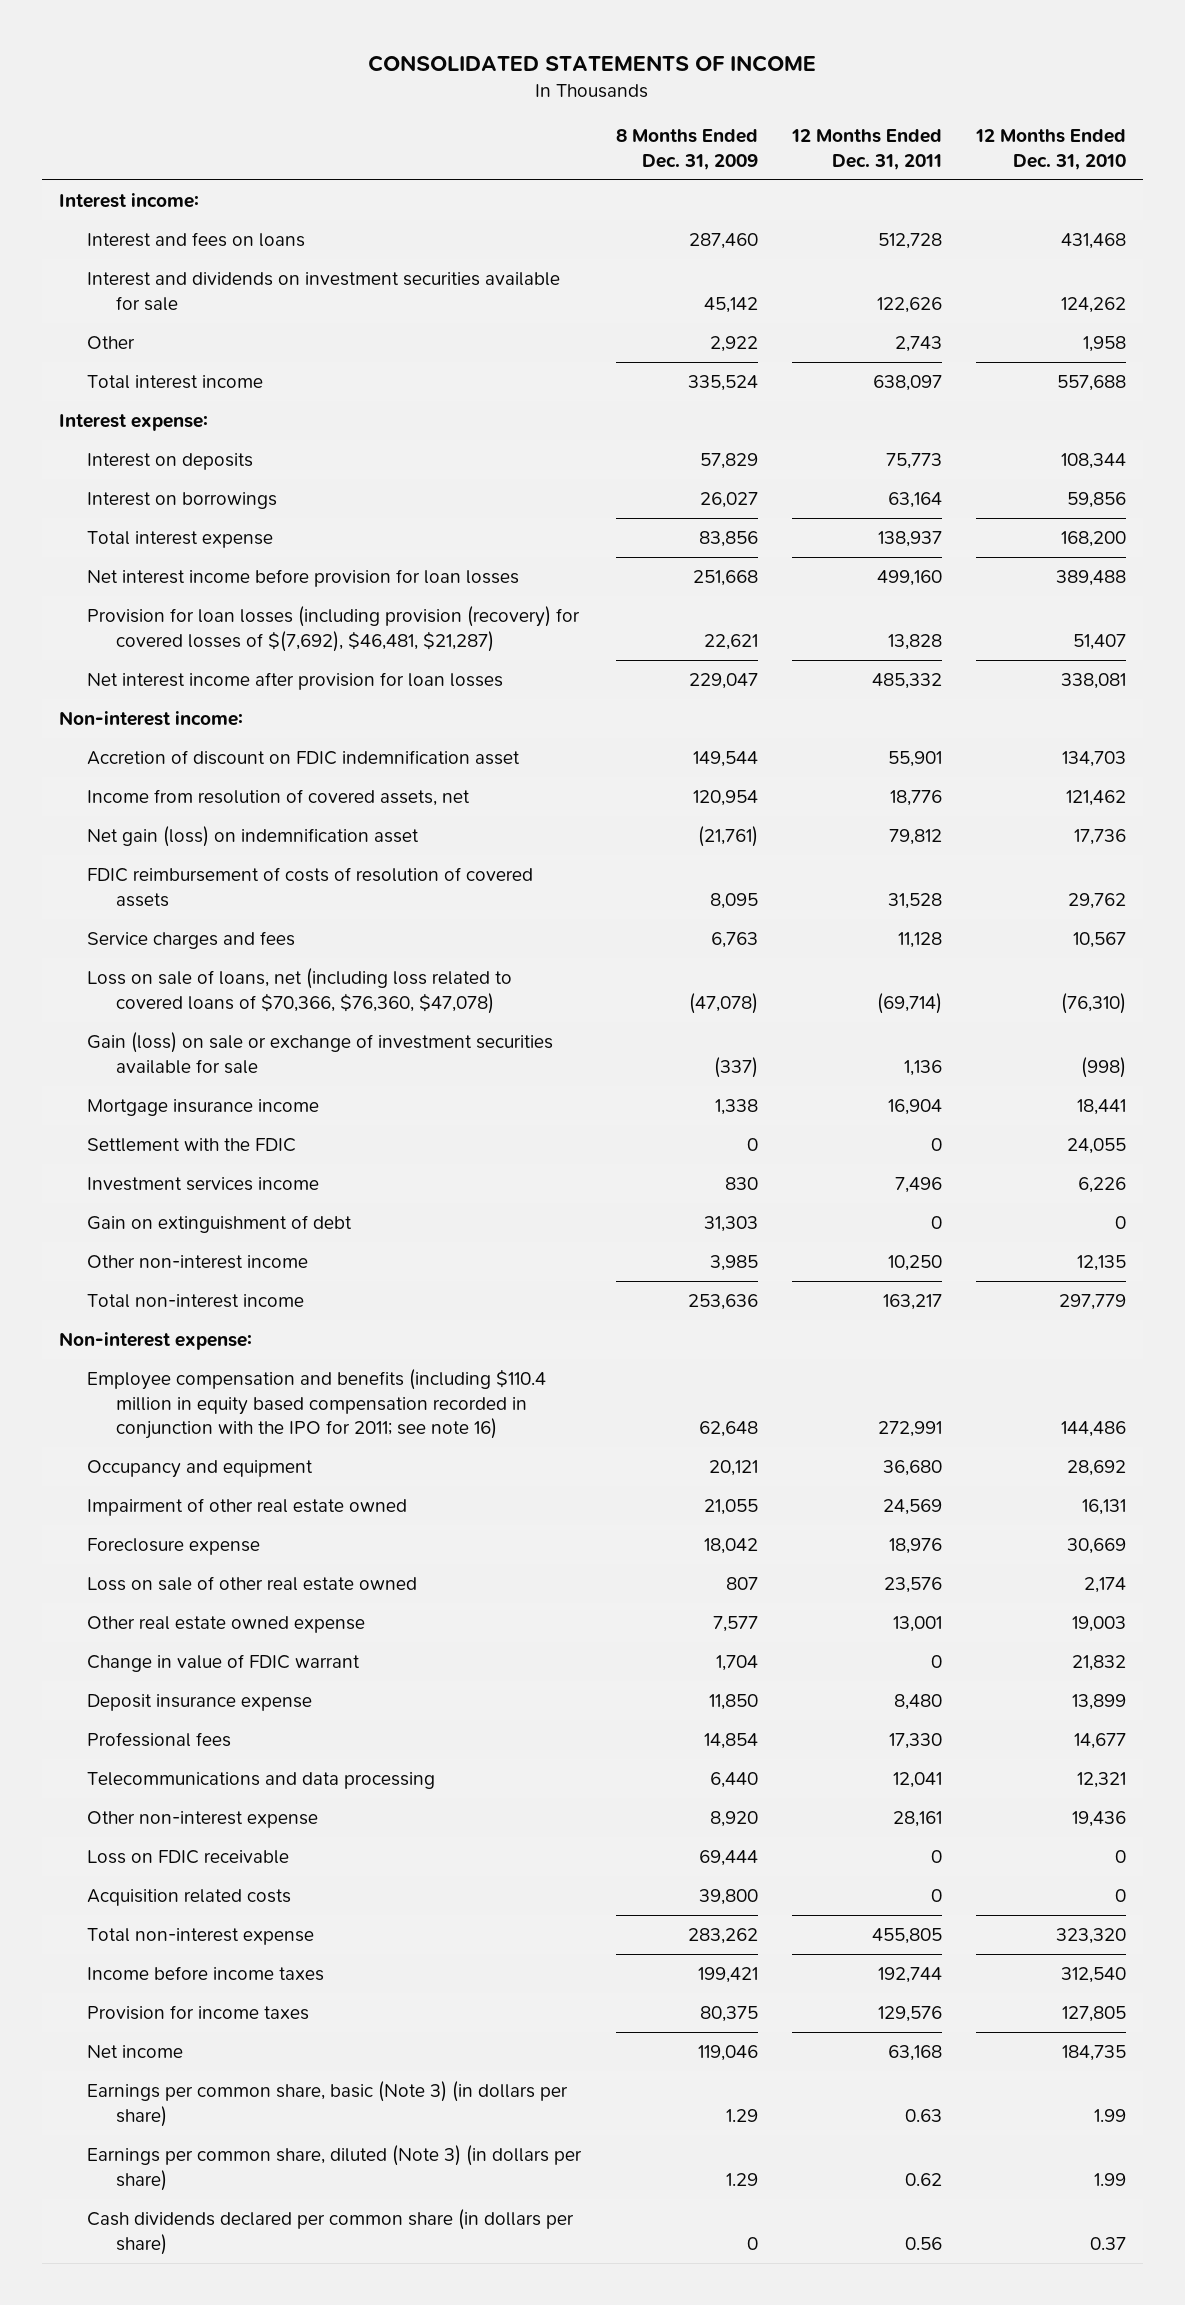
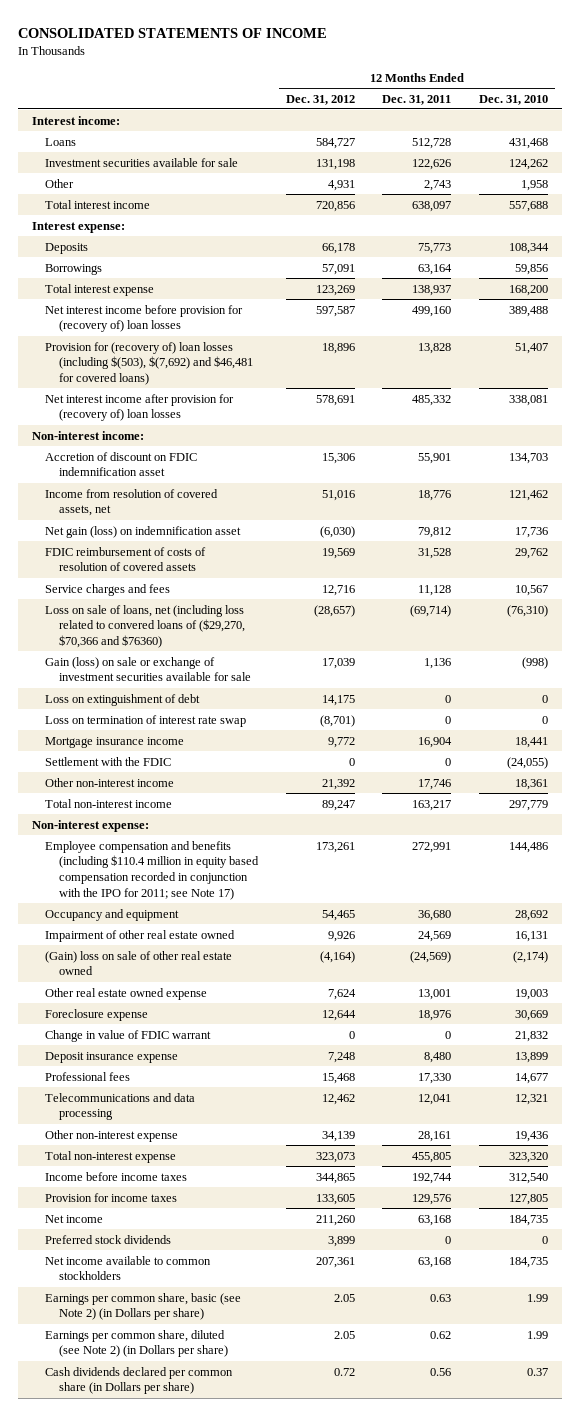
- | 8 Months Ended Dec. 31, 2009 | 12 Months Ended Dec. 31, 2011 | 12 Months Ended Dec. 31, 2010
+ | 12 Months Ended Dec. 31, 2012 | 12 Months Ended Dec. 31, 2011 | 12 Months Ended Dec. 31, 2010
- Interest and fees on loans | 287,460 | 512,728 | 431,468
- Interest and dividends on investment securities available for sale | 45,142 | 122,626 | 124,262
+ Loans | 584,727 | 512,728 | 431,468
+ Investment securities available for sale | 131,198 | 122,626 | 124,262
- Interest on deposits | 57,829 | 75,773 | 108,344
- Interest on borrowings | 26,027 | 63,164 | 59,856
+ Deposits | 66,178 | 75,773 | 108,344
+ Borrowings | 57,091 | 63,164 | 59,856
- Net interest income before provision for loan losses | 251,668 | 499,160 | 389,488
- Provision for loan losses (including provision (recovery) for covered losses of $(7,692), $46,481, $21,287) | 22,621 | 13,828 | 51,407
- Net interest income after provision for loan losses | 229,047 | 485,332 | 338,081
+ Net interest income before provision for (recovery of) loan losses | 597,587 | 499,160 | 389,488
+ Provision for (recovery of) loan losses (including $(503), $(7,692) and $46,481 for covered loans) | 18,896 | 13,828 | 51,407
+ Net interest income after provision for (recovery of) loan losses | 578,691 | 485,332 | 338,081
- Loss on sale of loans, net (including loss related to covered loans of $70,366, $76,360, $47,078) | (47,078) | (69,714) | (76,310)
+ Loss on sale of loans, net (including loss related to convered loans of ($29,270, $70,366 and $76360) | (28,657) | (69,714) | (76,310)
+ Loss on extinguishment of debt | 14,175 | 0 | 0
+ Loss on termination of interest rate swap | (8,701) | 0 | 0
- Settlement with the FDIC | 0 | 0 | 24,055
- Investment services income | 830 | 7,496 | 6,226
- Gain on extinguishment of debt | 31,303 | 0 | 0
- Other non-interest income | 3,985 | 10,250 | 12,135
+ Settlement with the FDIC | 0 | 0 | (24,055)
+ Other non-interest income | 21,392 | 17,746 | 18,361
- Employee compensation and benefits (including $110.4 million in equity based compensation recorded in conjunction with the IPO for 2011; see note 16) | 62,648 | 272,991 | 144,486
+ Employee compensation and benefits (including $110.4 million in equity based compensation recorded in conjunction with the IPO for 2011; see Note 17) | 173,261 | 272,991 | 144,486
- Loss on sale of other real estate owned | 807 | 23,576 | 2,174
+ (Gain) loss on sale of other real estate owned | (4,164) | (24,569) | (2,174)
moved down: Foreclosure expense | 12,644 | 18,976 | 30,669
- Loss on FDIC receivable | 69,444 | 0 | 0
- Acquisition related costs | 39,800 | 0 | 0
- Earnings per common share, basic (Note 3) (in dollars per share) | 1.29 | 0.63 | 1.99
- Earnings per common share, diluted (Note 3) (in dollars per share) | 1.29 | 0.62 | 1.99
- Cash dividends declared per common share (in dollars per share) | 0 | 0.56 | 0.37
+ Preferred stock dividends | 3,899 | 0 | 0
+ Net income available to common stockholders | 207,361 | 63,168 | 184,735
+ Earnings per common share, basic (see Note 2) (in Dollars per share) | 2.05 | 0.63 | 1.99
+ Earnings per common share, diluted (see Note 2) (in Dollars per share) | 2.05 | 0.62 | 1.99
+ Cash dividends declared per common share (in Dollars per share) | 0.72 | 0.56 | 0.37

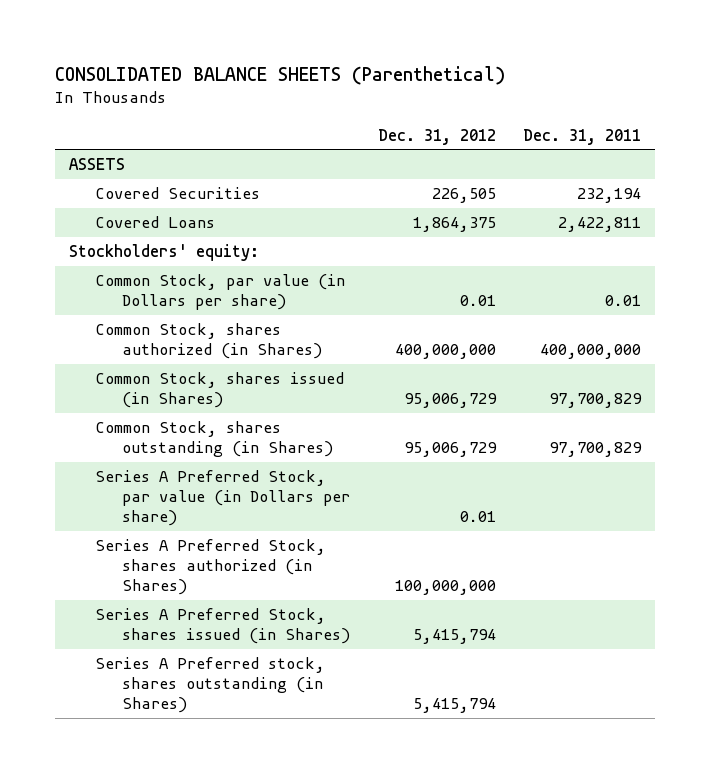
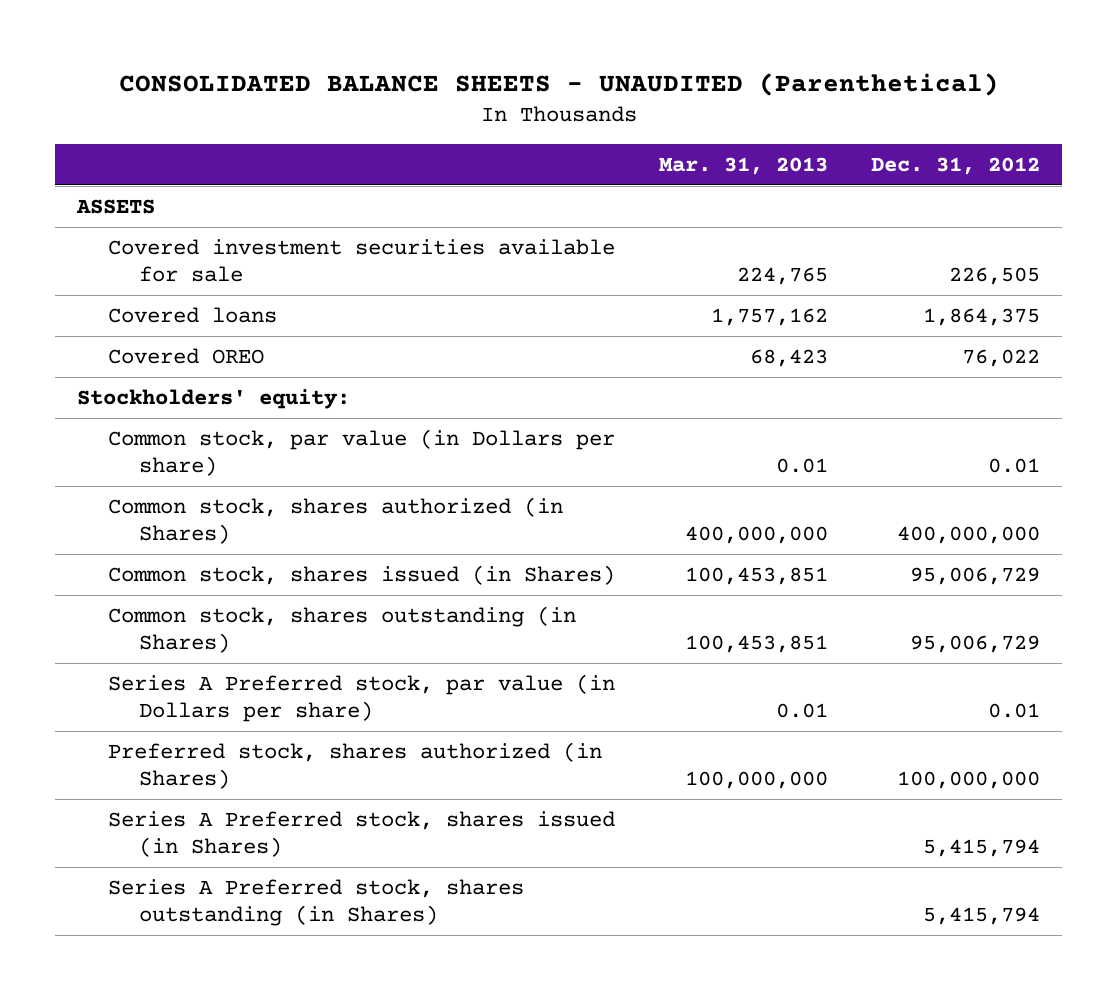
- CONSOLIDATED BALANCE SHEETS (Parenthetical)
+ CONSOLIDATED BALANCE SHEETS - UNAUDITED (Parenthetical)
- | Dec. 31, 2012 | Dec. 31, 2011
+ | Mar. 31, 2013 | Dec. 31, 2012
- Covered Securities | 226,505 | 232,194
- Covered Loans | 1,864,375 | 2,422,811
+ Covered investment securities available for sale | 224,765 | 226,505
+ Covered loans | 1,757,162 | 1,864,375
+ Covered OREO | 68,423 | 76,022
- Common Stock, par value (in Dollars per share) | 0.01 | 0.01
- Common Stock, shares authorized (in Shares) | 400,000,000 | 400,000,000
- Common Stock, shares issued (in Shares) | 95,006,729 | 97,700,829
- Common Stock, shares outstanding (in Shares) | 95,006,729 | 97,700,829
- Series A Preferred Stock, par value (in Dollars per share) | 0.01 |
- Series A Preferred Stock, shares authorized (in Shares) | 100,000,000 |
- Series A Preferred Stock, shares issued (in Shares) | 5,415,794 |
+ Common stock, par value (in Dollars per share) | 0.01 | 0.01
+ Common stock, shares authorized (in Shares) | 400,000,000 | 400,000,000
+ Common stock, shares issued (in Shares) | 100,453,851 | 95,006,729
+ Common stock, shares outstanding (in Shares) | 100,453,851 | 95,006,729
+ Series A Preferred stock, par value (in Dollars per share) | 0.01 | 0.01
+ Preferred stock, shares authorized (in Shares) | 100,000,000 | 100,000,000
+ Series A Preferred stock, shares issued (in Shares) | | 5,415,794

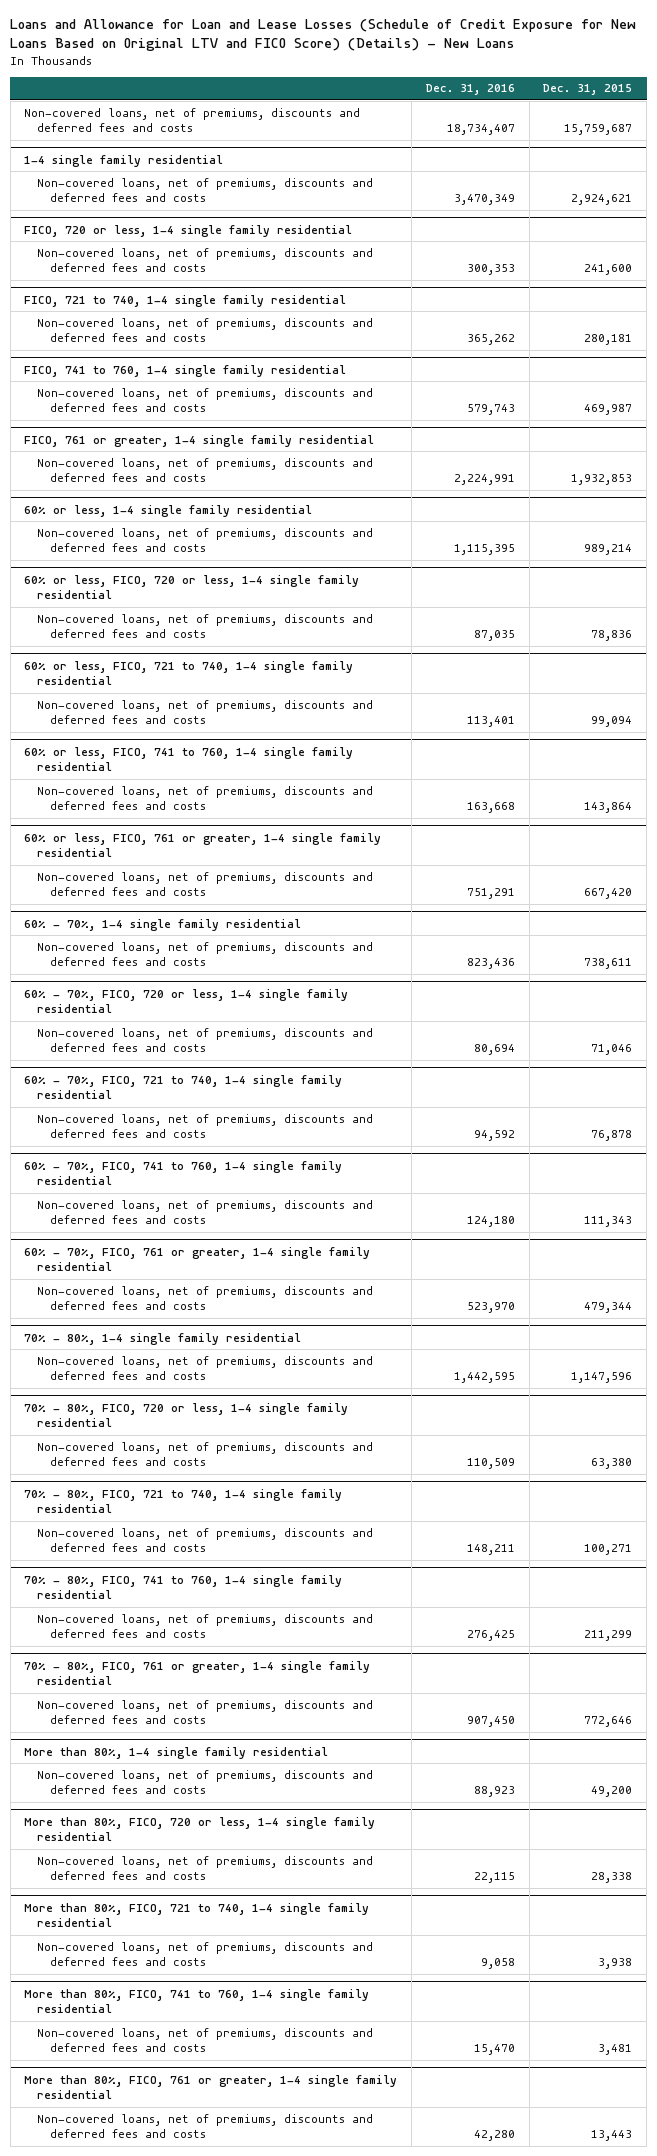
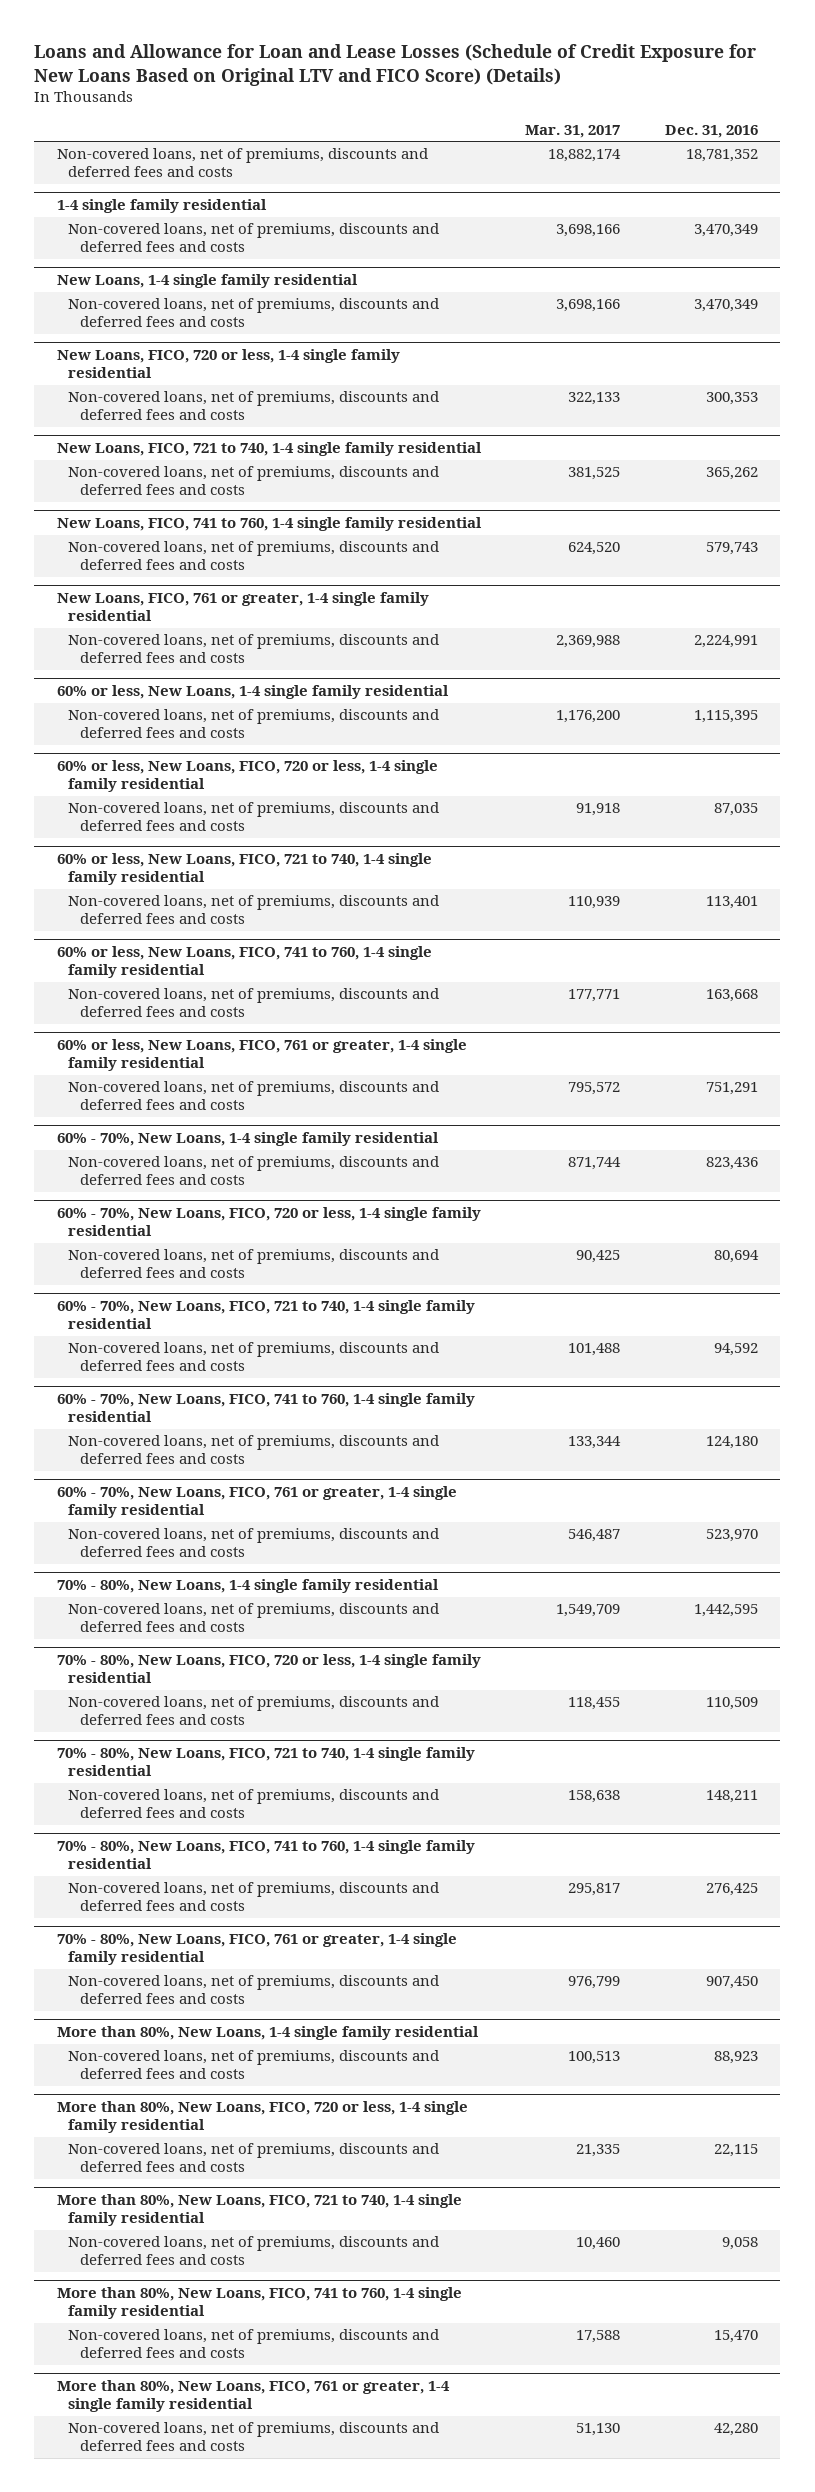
- Loans and Allowance for Loan and Lease Losses (Schedule of Credit Exposure for New Loans Based on Original LTV and FICO Score) (Details) - New Loans
+ Loans and Allowance for Loan and Lease Losses (Schedule of Credit Exposure for New Loans Based on Original LTV and FICO Score) (Details)
- | Dec. 31, 2016 | Dec. 31, 2015
+ | Mar. 31, 2017 | Dec. 31, 2016
- Non-covered loans, net of premiums, discounts and deferred fees and costs | 18,734,407 | 15,759,687
+ Non-covered loans, net of premiums, discounts and deferred fees and costs | 18,882,174 | 18,781,352
- FICO, 720 or less, 1-4 single family residential
+ New Loans, 1-4 single family residential
+ Non-covered loans, net of premiums, discounts and deferred fees and costs | 3,698,166 | 3,470,349
+ New Loans, FICO, 720 or less, 1-4 single family residential
- FICO, 721 to 740, 1-4 single family residential
+ New Loans, FICO, 721 to 740, 1-4 single family residential
- FICO, 741 to 760, 1-4 single family residential
+ New Loans, FICO, 741 to 760, 1-4 single family residential
- FICO, 761 or greater, 1-4 single family residential
+ New Loans, FICO, 761 or greater, 1-4 single family residential
- 60% or less, 1-4 single family residential
+ 60% or less, New Loans, 1-4 single family residential
- 60% or less, FICO, 720 or less, 1-4 single family residential
+ 60% or less, New Loans, FICO, 720 or less, 1-4 single family residential
- 60% or less, FICO, 721 to 740, 1-4 single family residential
+ 60% or less, New Loans, FICO, 721 to 740, 1-4 single family residential
- 60% or less, FICO, 741 to 760, 1-4 single family residential
+ 60% or less, New Loans, FICO, 741 to 760, 1-4 single family residential
- 60% or less, FICO, 761 or greater, 1-4 single family residential
+ 60% or less, New Loans, FICO, 761 or greater, 1-4 single family residential
- 60% - 70%, 1-4 single family residential
+ 60% - 70%, New Loans, 1-4 single family residential
- 60% - 70%, FICO, 720 or less, 1-4 single family residential
+ 60% - 70%, New Loans, FICO, 720 or less, 1-4 single family residential
- 60% - 70%, FICO, 721 to 740, 1-4 single family residential
+ 60% - 70%, New Loans, FICO, 721 to 740, 1-4 single family residential
- 60% - 70%, FICO, 741 to 760, 1-4 single family residential
+ 60% - 70%, New Loans, FICO, 741 to 760, 1-4 single family residential
- 60% - 70%, FICO, 761 or greater, 1-4 single family residential
+ 60% - 70%, New Loans, FICO, 761 or greater, 1-4 single family residential
- 70% - 80%, 1-4 single family residential
+ 70% - 80%, New Loans, 1-4 single family residential
- 70% - 80%, FICO, 720 or less, 1-4 single family residential
+ 70% - 80%, New Loans, FICO, 720 or less, 1-4 single family residential
- 70% - 80%, FICO, 721 to 740, 1-4 single family residential
+ 70% - 80%, New Loans, FICO, 721 to 740, 1-4 single family residential
- 70% - 80%, FICO, 741 to 760, 1-4 single family residential
+ 70% - 80%, New Loans, FICO, 741 to 760, 1-4 single family residential
- 70% - 80%, FICO, 761 or greater, 1-4 single family residential
+ 70% - 80%, New Loans, FICO, 761 or greater, 1-4 single family residential
- More than 80%, 1-4 single family residential
+ More than 80%, New Loans, 1-4 single family residential
- More than 80%, FICO, 720 or less, 1-4 single family residential
+ More than 80%, New Loans, FICO, 720 or less, 1-4 single family residential
- More than 80%, FICO, 721 to 740, 1-4 single family residential
+ More than 80%, New Loans, FICO, 721 to 740, 1-4 single family residential
- More than 80%, FICO, 741 to 760, 1-4 single family residential
+ More than 80%, New Loans, FICO, 741 to 760, 1-4 single family residential
- More than 80%, FICO, 761 or greater, 1-4 single family residential
+ More than 80%, New Loans, FICO, 761 or greater, 1-4 single family residential

